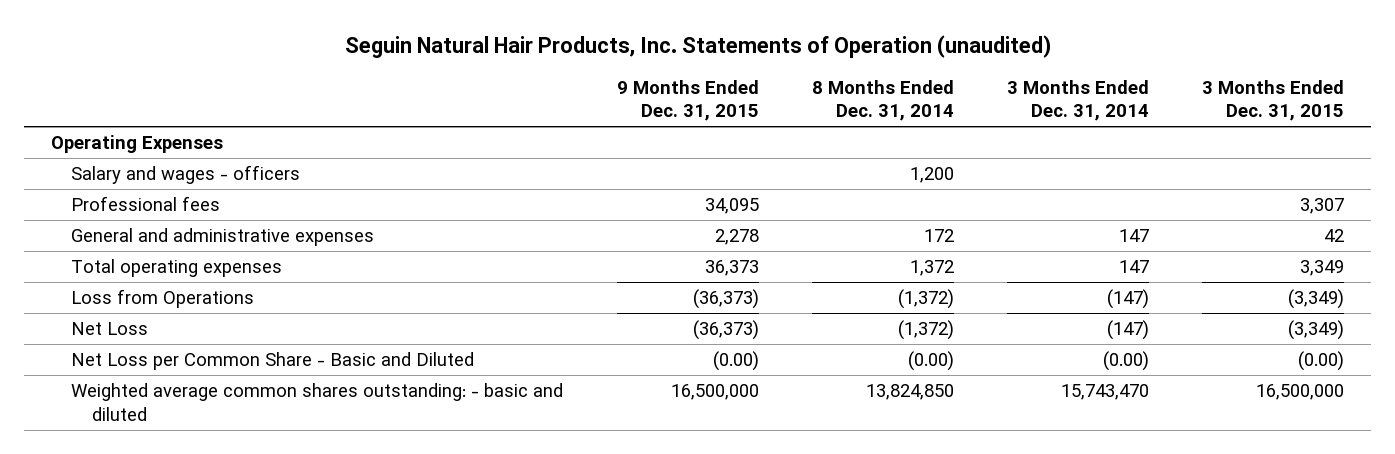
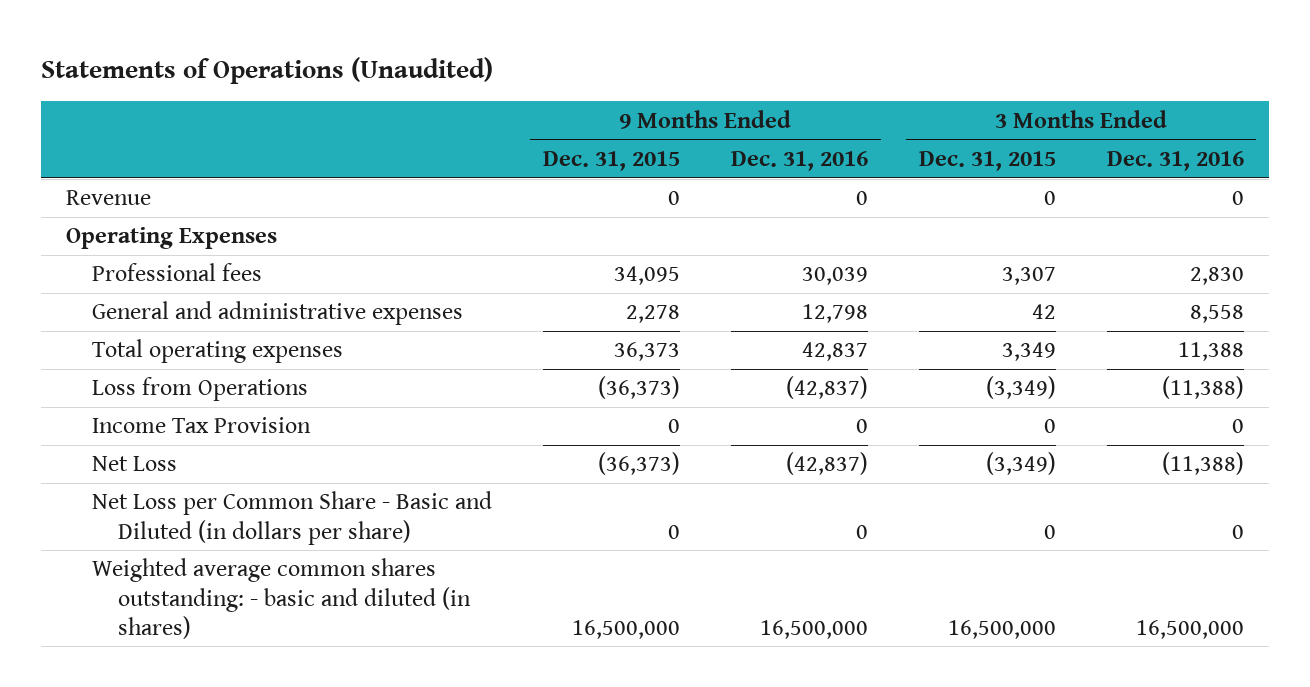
- Seguin Natural Hair Products, Inc. Statements of Operation (unaudited)
+ Statements of Operations (Unaudited)
- | 9 Months Ended Dec. 31, 2015 | 8 Months Ended Dec. 31, 2014 | 3 Months Ended Dec. 31, 2014 | 3 Months Ended Dec. 31, 2015
+ | 9 Months Ended Dec. 31, 2015 | 9 Months Ended Dec. 31, 2016 | 3 Months Ended Dec. 31, 2015 | 3 Months Ended Dec. 31, 2016
+ Revenue | 0 | 0 | 0 | 0
- Salary and wages - officers | | 1,200 | |
+ Income Tax Provision | 0 | 0 | 0 | 0
- Net Loss per Common Share - Basic and Diluted | (0.00) | (0.00) | (0.00) | (0.00)
- Weighted average common shares outstanding: - basic and diluted | 16,500,000 | 13,824,850 | 15,743,470 | 16,500,000
+ Net Loss per Common Share - Basic and Diluted (in dollars per share) | 0 | 0 | 0 | 0
+ Weighted average common shares outstanding: - basic and diluted (in shares) | 16,500,000 | 16,500,000 | 16,500,000 | 16,500,000

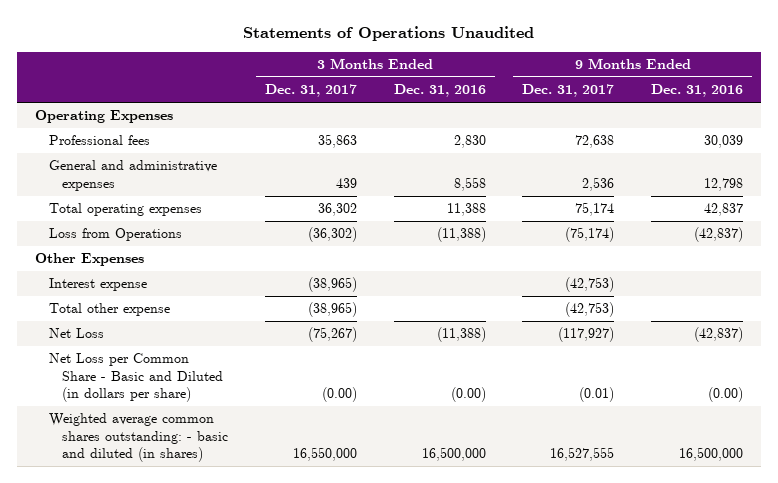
- Statements of Operations (Unaudited)
+ Statements of Operations Unaudited
- | 9 Months Ended Dec. 31, 2015 | 9 Months Ended Dec. 31, 2016 | 3 Months Ended Dec. 31, 2015 | 3 Months Ended Dec. 31, 2016
+ | 3 Months Ended Dec. 31, 2017 | 3 Months Ended Dec. 31, 2016 | 9 Months Ended Dec. 31, 2017 | 9 Months Ended Dec. 31, 2016
- Revenue | 0 | 0 | 0 | 0
- Income Tax Provision | 0 | 0 | 0 | 0
+ Other Expenses
+ Interest expense | (38,965) | | (42,753) |
+ Total other expense | (38,965) | | (42,753) |
- Net Loss per Common Share - Basic and Diluted (in dollars per share) | 0 | 0 | 0 | 0
+ Net Loss per Common Share - Basic and Diluted (in dollars per share) | (0.00) | (0.00) | (0.01) | (0.00)

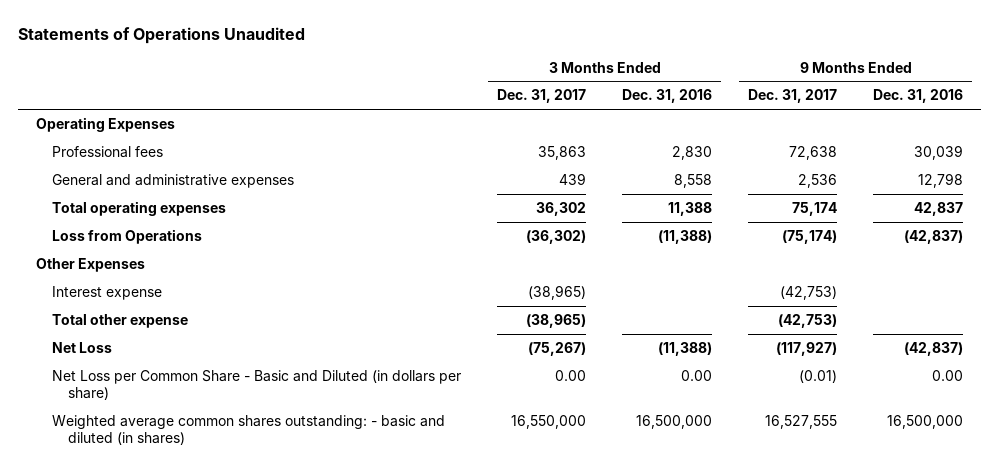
- Net Loss per Common Share - Basic and Diluted (in dollars per share) | (0.00) | (0.00) | (0.01) | (0.00)
+ Net Loss per Common Share - Basic and Diluted (in dollars per share) | 0.00 | 0.00 | (0.01) | 0.00

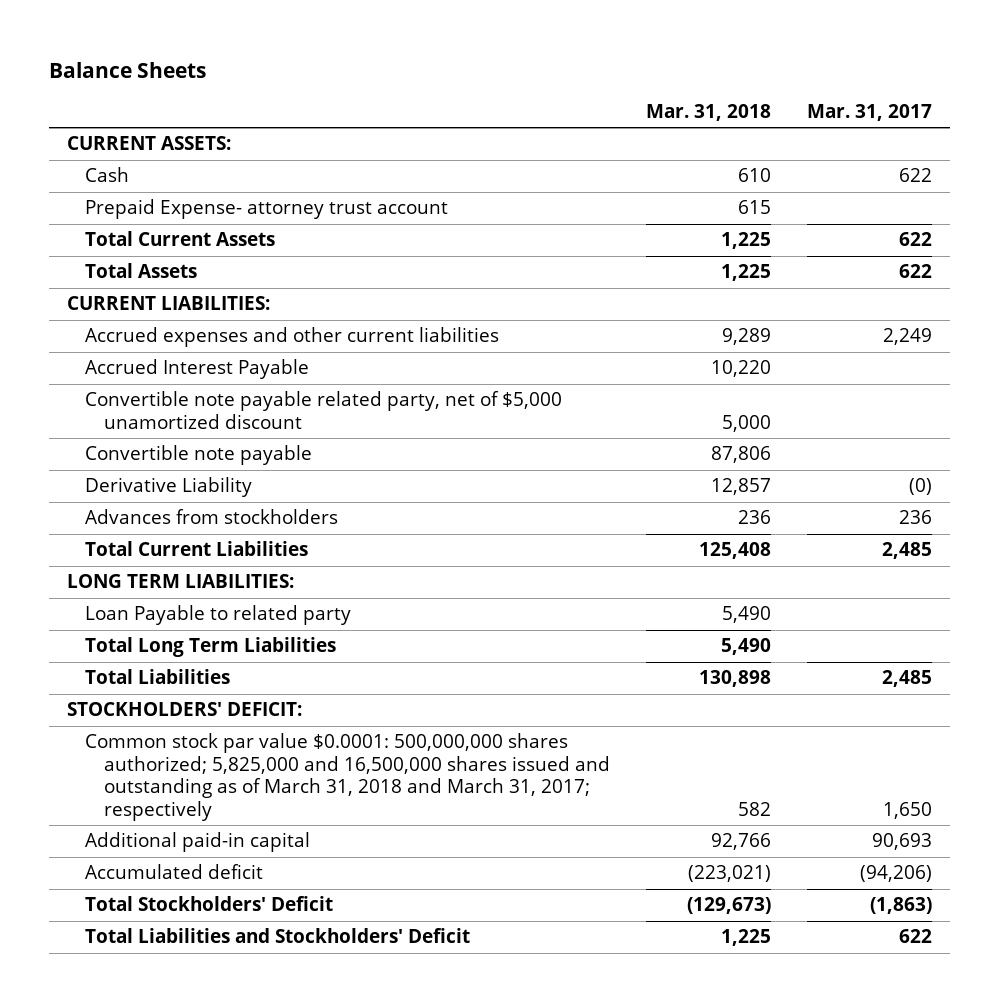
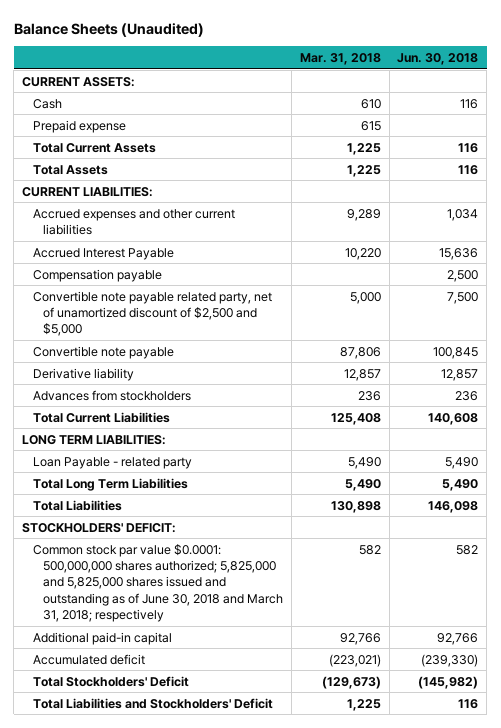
- Balance Sheets
+ Balance Sheets (Unaudited)
- | Mar. 31, 2018 | Mar. 31, 2017
+ | Mar. 31, 2018 | Jun. 30, 2018
- Prepaid Expense- attorney trust account | 615 |
+ Prepaid expense | 615 |
- Convertible note payable related party, net of $5,000 unamortized discount | 5,000 |
+ Compensation payable | | 2,500
+ Convertible note payable related party, net of unamortized discount of $2,500 and $5,000 | 5,000 | 7,500
- Derivative Liability | 12,857 | (0)
+ Derivative liability | 12,857 | 12,857
- Loan Payable to related party | 5,490 |
+ Loan Payable - related party | 5,490 | 5,490
- Common stock par value $0.0001: 500,000,000 shares authorized; 5,825,000 and 16,500,000 shares issued and outstanding as of March 31, 2018 and March 31, 2017; respectively | 582 | 1,650
+ Common stock par value $0.0001: 500,000,000 shares authorized; 5,825,000 and 5,825,000 shares issued and outstanding as of June 30, 2018 and March 31, 2018; respectively | 582 | 582

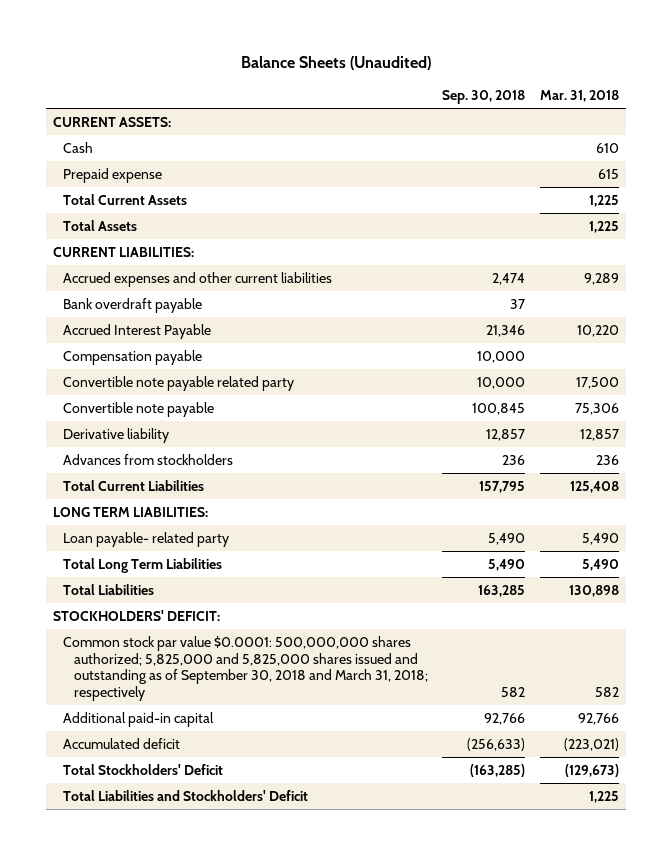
- | Mar. 31, 2018 | Jun. 30, 2018
+ | Sep. 30, 2018 | Mar. 31, 2018
+ Bank overdraft payable | 37 |
- Convertible note payable related party, net of unamortized discount of $2,500 and $5,000 | 5,000 | 7,500
- Convertible note payable | 87,806 | 100,845
+ Convertible note payable related party | 10,000 | 17,500
+ Convertible note payable | 100,845 | 75,306
- Loan Payable - related party | 5,490 | 5,490
+ Loan payable- related party | 5,490 | 5,490
- Common stock par value $0.0001: 500,000,000 shares authorized; 5,825,000 and 5,825,000 shares issued and outstanding as of June 30, 2018 and March 31, 2018; respectively | 582 | 582
+ Common stock par value $0.0001: 500,000,000 shares authorized; 5,825,000 and 5,825,000 shares issued and outstanding as of September 30, 2018 and March 31, 2018; respectively | 582 | 582

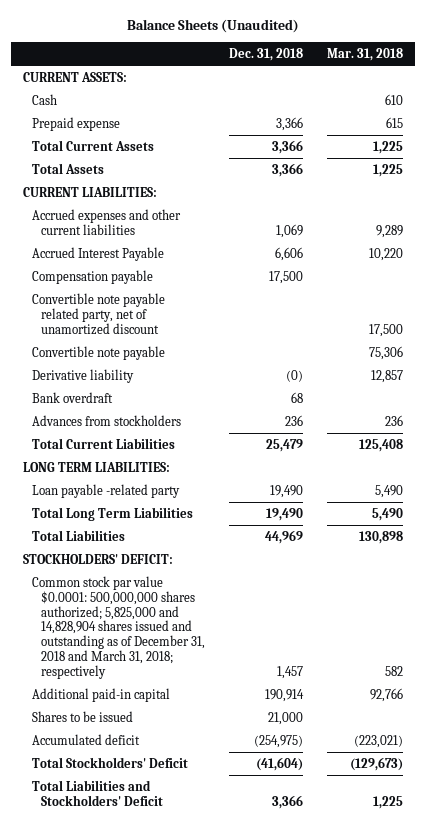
- | Sep. 30, 2018 | Mar. 31, 2018
+ | Dec. 31, 2018 | Mar. 31, 2018
- Bank overdraft payable | 37 |
- Convertible note payable related party | 10,000 | 17,500
+ Convertible note payable related party, net of unamortized discount | | 17,500
+ Bank overdraft | 68 |
- Loan payable- related party | 5,490 | 5,490
+ Loan payable -related party | 19,490 | 5,490
- Common stock par value $0.0001: 500,000,000 shares authorized; 5,825,000 and 5,825,000 shares issued and outstanding as of September 30, 2018 and March 31, 2018; respectively | 582 | 582
+ Common stock par value $0.0001: 500,000,000 shares authorized; 5,825,000 and 14,828,904 shares issued and outstanding as of December 31, 2018 and March 31, 2018; respectively | 1,457 | 582
+ Shares to be issued | 21,000 |

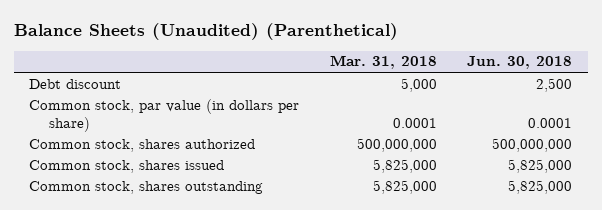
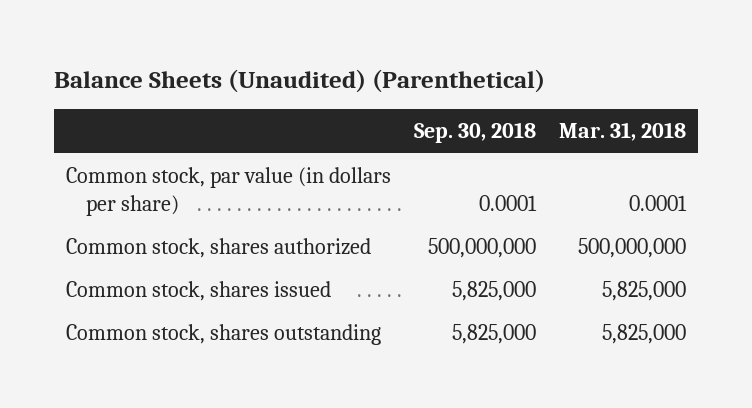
- | Mar. 31, 2018 | Jun. 30, 2018
+ | Sep. 30, 2018 | Mar. 31, 2018
- Debt discount | 5,000 | 2,500

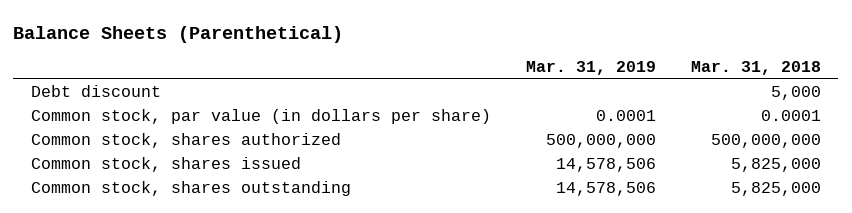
- Balance Sheets (Unaudited) (Parenthetical)
+ Balance Sheets (Parenthetical)
- | Sep. 30, 2018 | Mar. 31, 2018
+ | Mar. 31, 2019 | Mar. 31, 2018
+ Debt discount | | 5,000

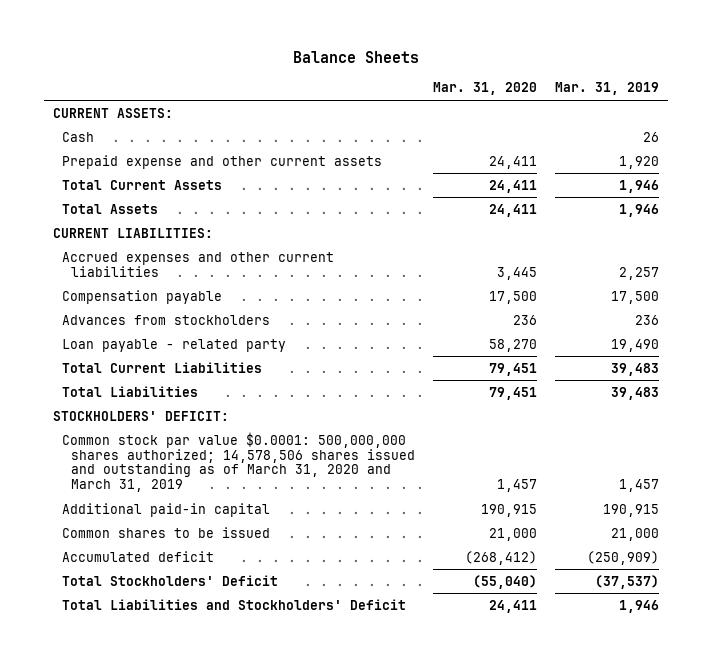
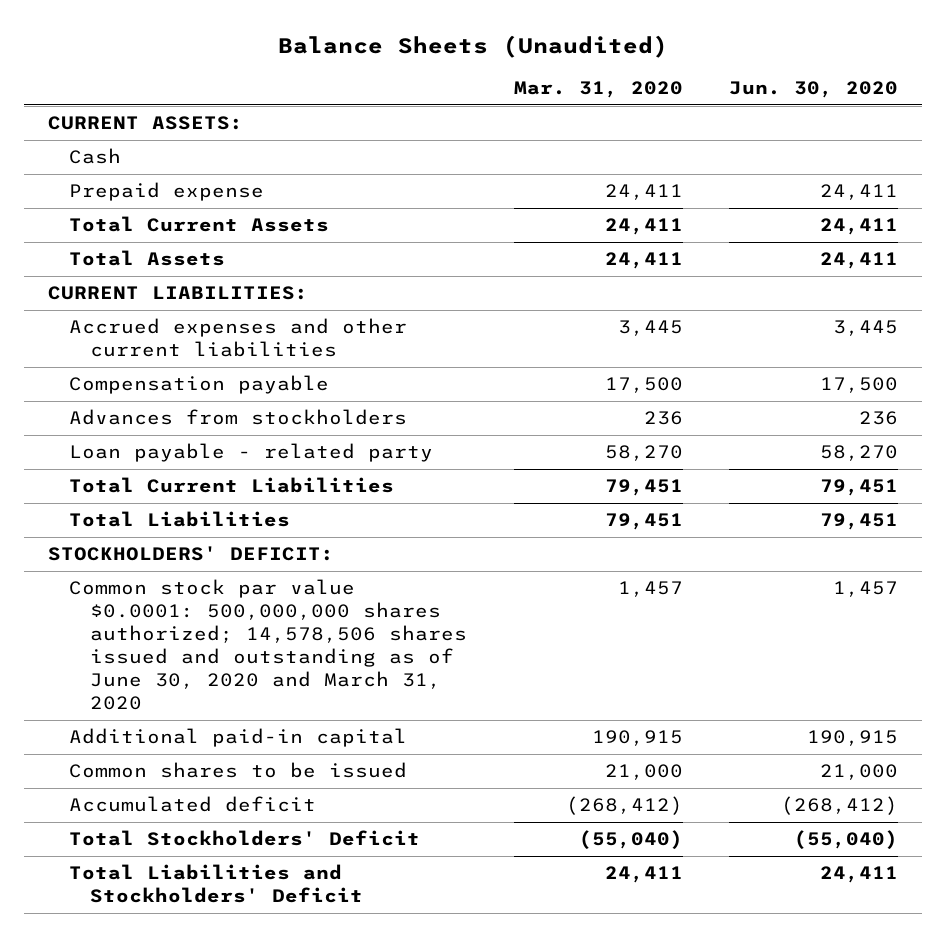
- Balance Sheets
+ Balance Sheets (Unaudited)
- | Mar. 31, 2020 | Mar. 31, 2019
+ | Mar. 31, 2020 | Jun. 30, 2020
- Prepaid expense and other current assets | 24,411 | 1,920
+ Prepaid expense | 24,411 | 24,411
- Common stock par value $0.0001: 500,000,000 shares authorized; 14,578,506 shares issued and outstanding as of March 31, 2020 and March 31, 2019 | 1,457 | 1,457
+ Common stock par value $0.0001: 500,000,000 shares authorized; 14,578,506 shares issued and outstanding as of June 30, 2020 and March 31, 2020 | 1,457 | 1,457

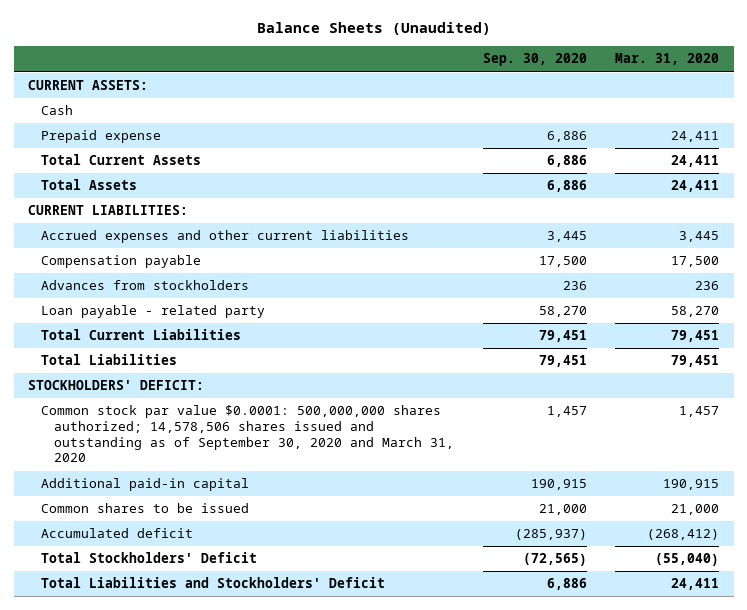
- | Mar. 31, 2020 | Jun. 30, 2020
+ | Sep. 30, 2020 | Mar. 31, 2020
- Common stock par value $0.0001: 500,000,000 shares authorized; 14,578,506 shares issued and outstanding as of June 30, 2020 and March 31, 2020 | 1,457 | 1,457
+ Common stock par value $0.0001: 500,000,000 shares authorized; 14,578,506 shares issued and outstanding as of September 30, 2020 and March 31, 2020 | 1,457 | 1,457

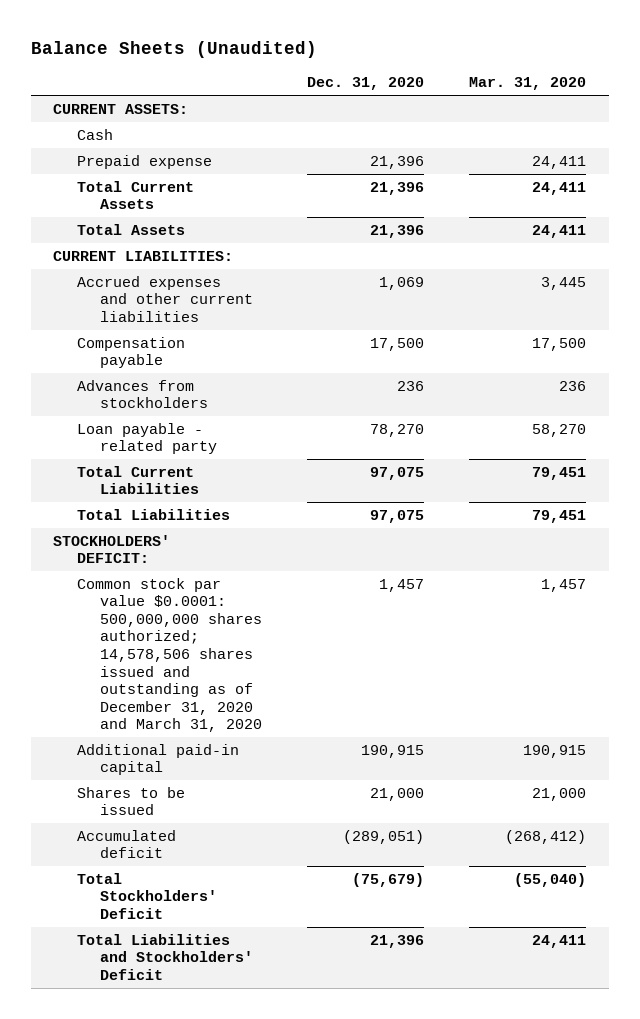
- | Sep. 30, 2020 | Mar. 31, 2020
+ | Dec. 31, 2020 | Mar. 31, 2020
- Common stock par value $0.0001: 500,000,000 shares authorized; 14,578,506 shares issued and outstanding as of September 30, 2020 and March 31, 2020 | 1,457 | 1,457
+ Common stock par value $0.0001: 500,000,000 shares authorized; 14,578,506 shares issued and outstanding as of December 31, 2020 and March 31, 2020 | 1,457 | 1,457
- Common shares to be issued | 21,000 | 21,000
+ Shares to be issued | 21,000 | 21,000

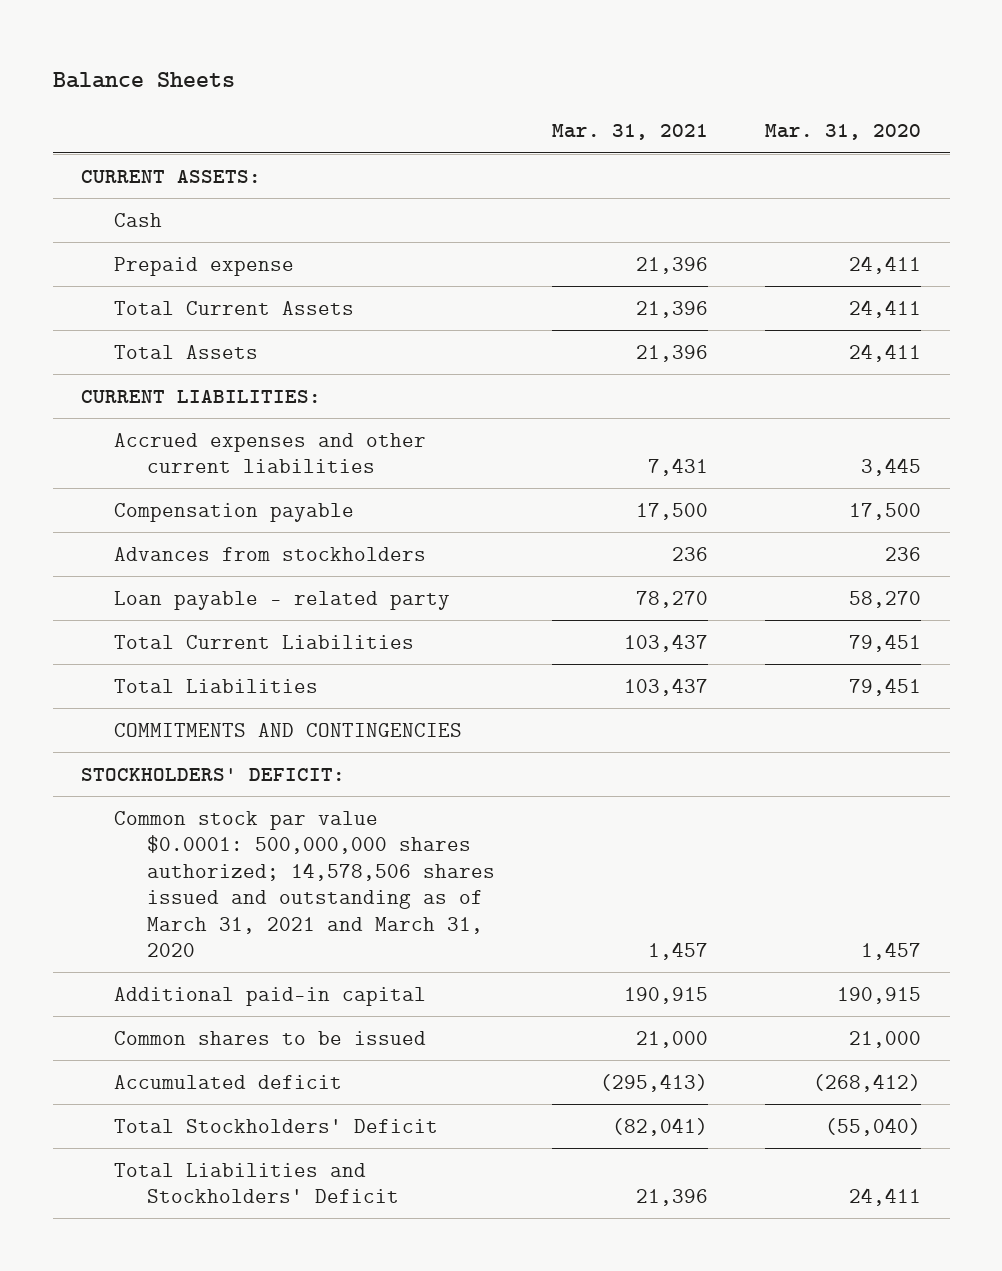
- Balance Sheets (Unaudited)
+ Balance Sheets
- | Dec. 31, 2020 | Mar. 31, 2020
+ | Mar. 31, 2021 | Mar. 31, 2020
+ COMMITMENTS AND CONTINGENCIES
- Common stock par value $0.0001: 500,000,000 shares authorized; 14,578,506 shares issued and outstanding as of December 31, 2020 and March 31, 2020 | 1,457 | 1,457
+ Common stock par value $0.0001: 500,000,000 shares authorized; 14,578,506 shares issued and outstanding as of March 31, 2021 and March 31, 2020 | 1,457 | 1,457
- Shares to be issued | 21,000 | 21,000
+ Common shares to be issued | 21,000 | 21,000

